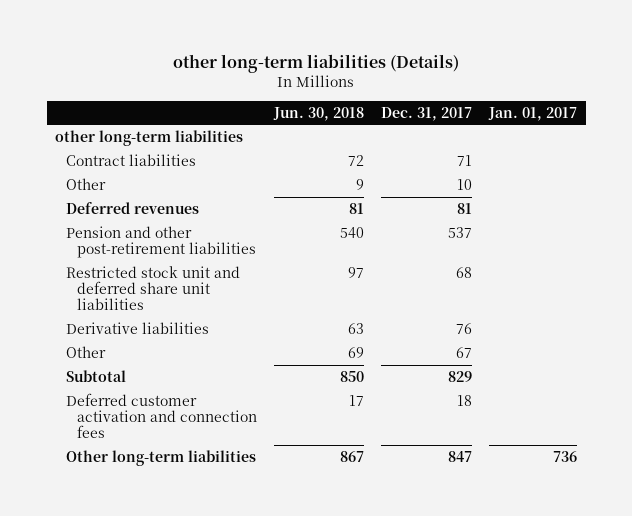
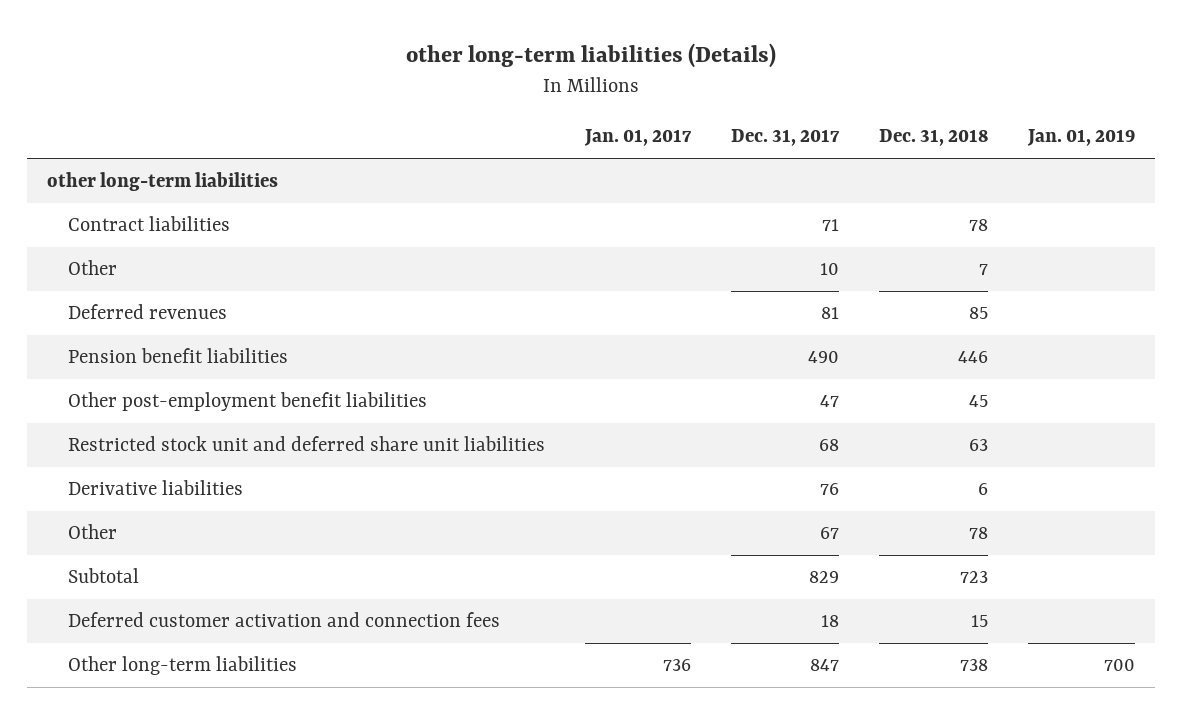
- | Jun. 30, 2018 | Dec. 31, 2017 | Jan. 01, 2017
+ | Jan. 01, 2017 | Dec. 31, 2017 | Dec. 31, 2018 | Jan. 01, 2019
- Pension and other post-retirement liabilities | 540 | 537 |
+ Pension benefit liabilities | | 490 | 446 |
+ Other post-employment benefit liabilities | | 47 | 45 |

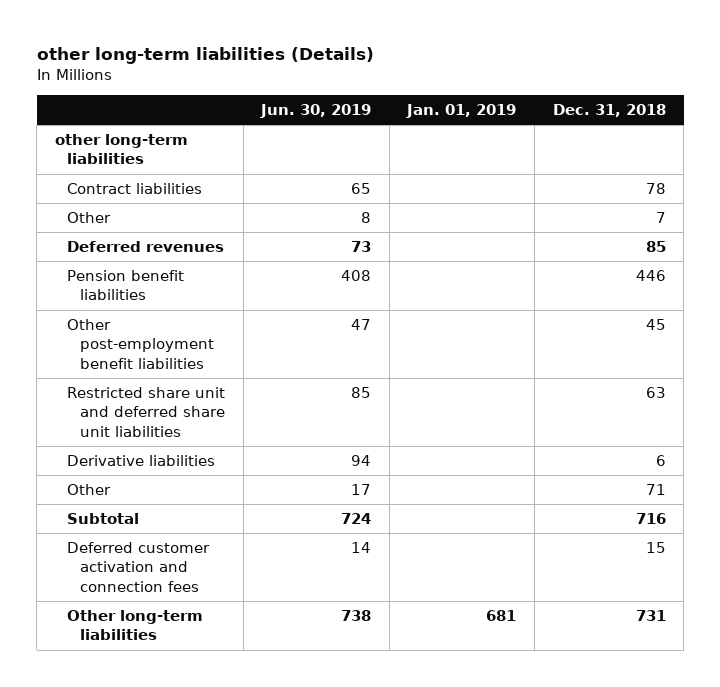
- | Jan. 01, 2017 | Dec. 31, 2017 | Dec. 31, 2018 | Jan. 01, 2019
+ | Jun. 30, 2019 | Jan. 01, 2019 | Dec. 31, 2018
- Restricted stock unit and deferred share unit liabilities | | 68 | 63 |
+ Restricted share unit and deferred share unit liabilities | 85 | | 63
- Other | | 67 | 78 |
- Subtotal | | 829 | 723 |
+ Other | 17 | | 71
+ Subtotal | 724 | | 716
- Other long-term liabilities | 736 | 847 | 738 | 700
+ Other long-term liabilities | 738 | 681 | 731

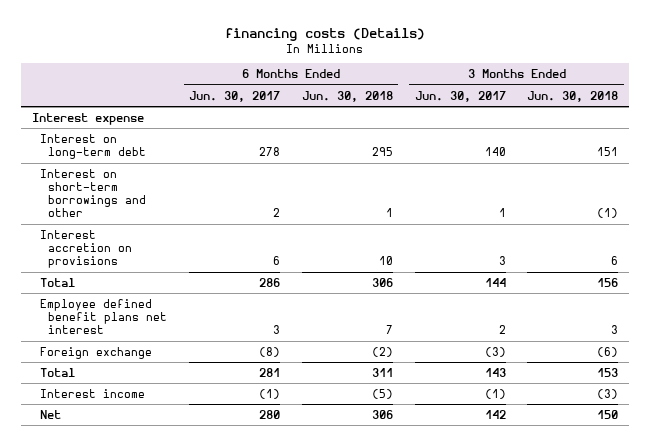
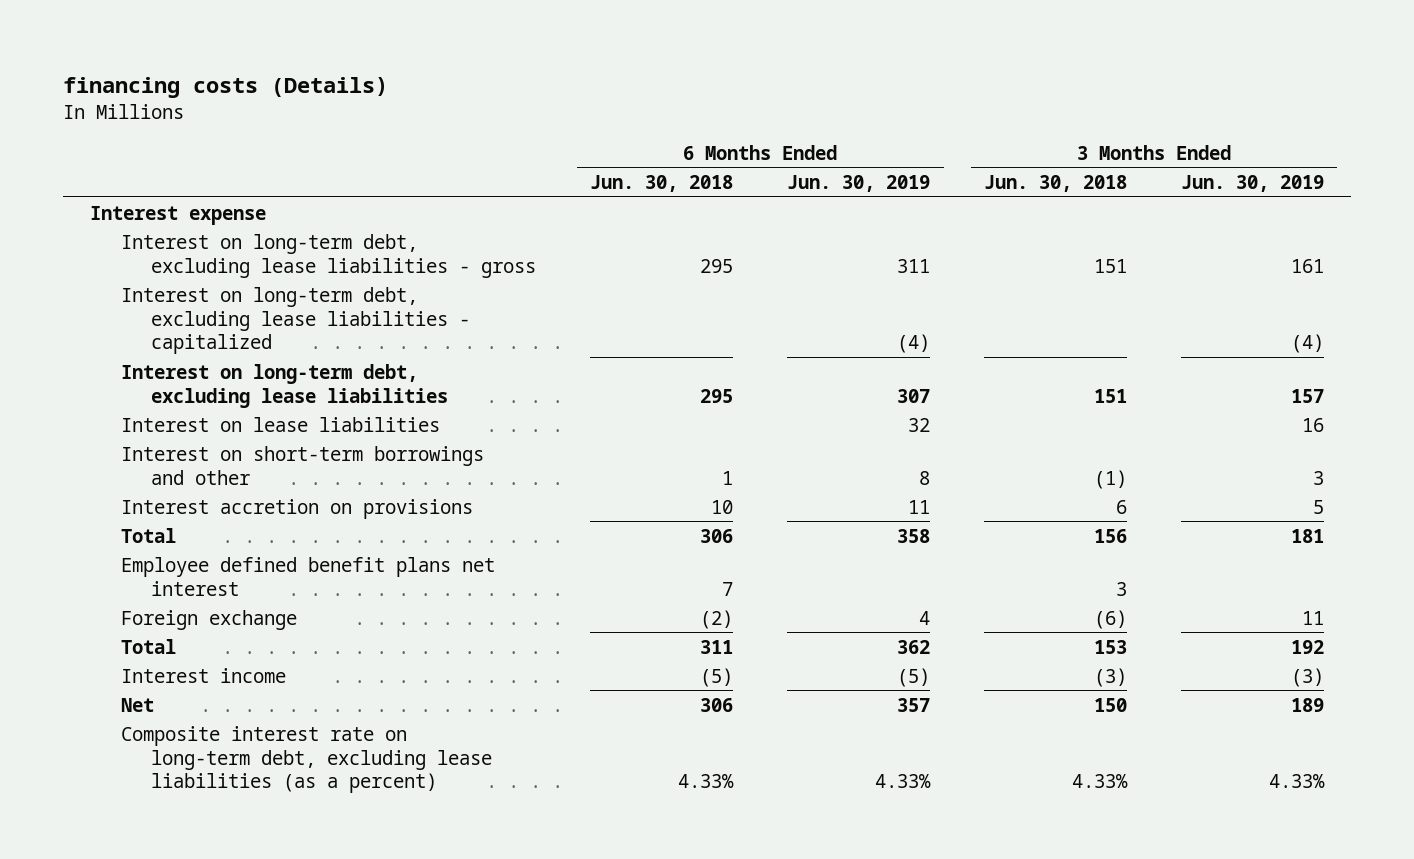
- | 6 Months Ended Jun. 30, 2017 | 6 Months Ended Jun. 30, 2018 | 3 Months Ended Jun. 30, 2017 | 3 Months Ended Jun. 30, 2018
+ | 6 Months Ended Jun. 30, 2018 | 6 Months Ended Jun. 30, 2019 | 3 Months Ended Jun. 30, 2018 | 3 Months Ended Jun. 30, 2019
- Interest on long-term debt | 278 | 295 | 140 | 151
+ Interest on long-term debt, excluding lease liabilities - gross | 295 | 311 | 151 | 161
+ Interest on long-term debt, excluding lease liabilities - capitalized | | (4) | | (4)
+ Interest on long-term debt, excluding lease liabilities | 295 | 307 | 151 | 157
+ Interest on lease liabilities | | 32 | | 16
+ Composite interest rate on long-term debt, excluding lease liabilities (as a percent) | 4.33% | 4.33% | 4.33% | 4.33%

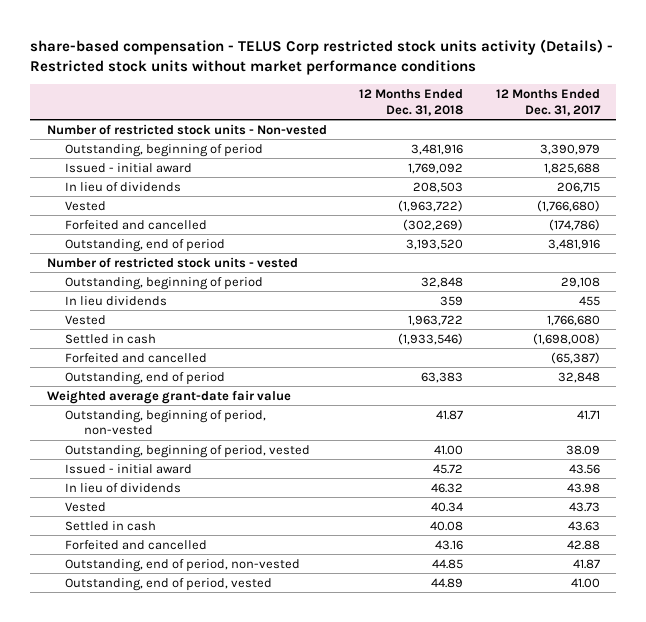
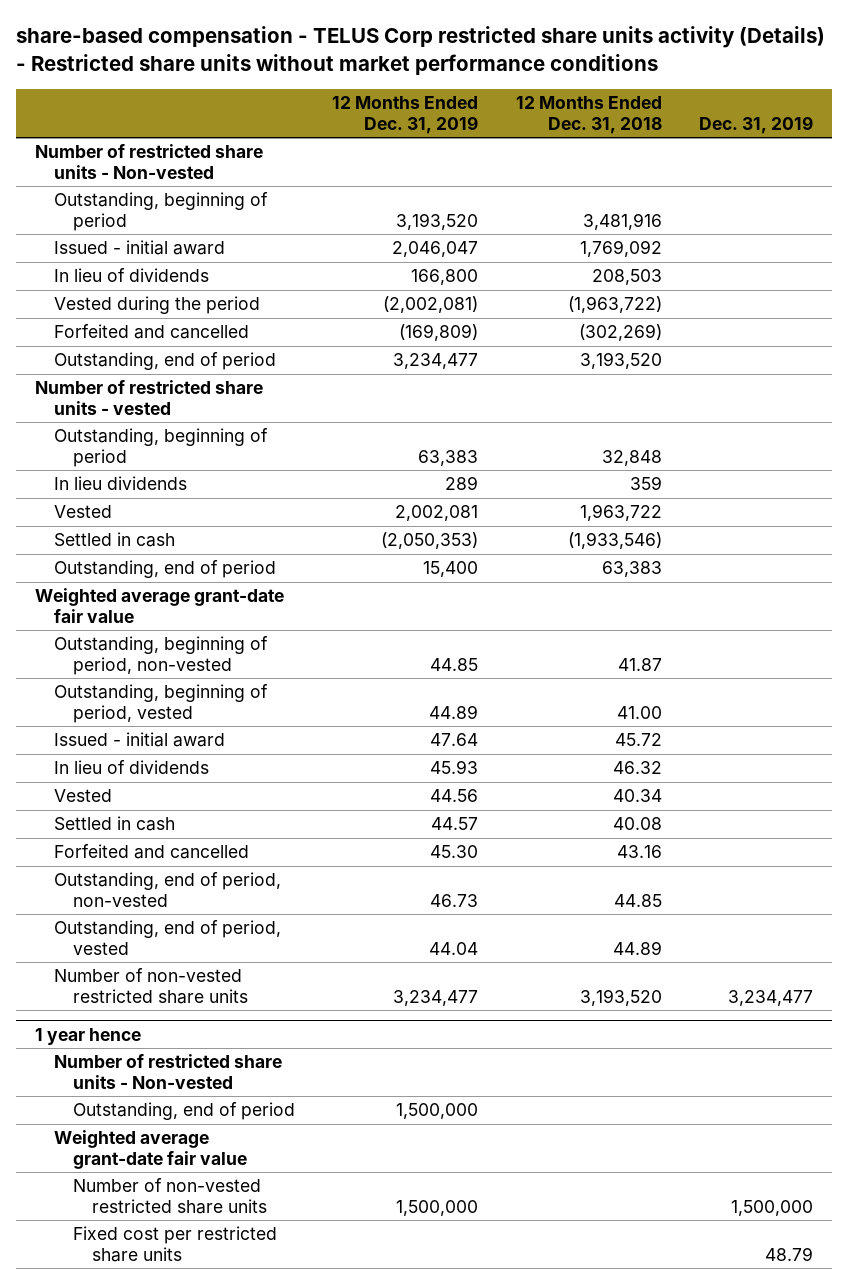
- share-based compensation - TELUS Corp restricted stock units activity (Details) - Restricted stock units without market performance conditions
+ share-based compensation - TELUS Corp restricted share units activity (Details) - Restricted share units without market performance conditions
- | 12 Months Ended Dec. 31, 2018 | 12 Months Ended Dec. 31, 2017
+ | 12 Months Ended Dec. 31, 2019 | 12 Months Ended Dec. 31, 2018 | Dec. 31, 2019
- Number of restricted stock units - Non-vested
+ Number of restricted share units - Non-vested
- Vested | (1,963,722) | (1,766,680)
+ Vested during the period | (2,002,081) | (1,963,722) |
- Number of restricted stock units - vested
+ Number of restricted share units - vested
- Forfeited and cancelled | | (65,387)
+ Number of non-vested restricted share units | 3,234,477 | 3,193,520 | 3,234,477
+ 1 year hence
+ Number of restricted share units - Non-vested
+ Outstanding, end of period | 1,500,000 | |
+ Weighted average grant-date fair value
+ Number of non-vested restricted share units | 1,500,000 | | 1,500,000
+ Fixed cost per restricted share units | | | 48.79

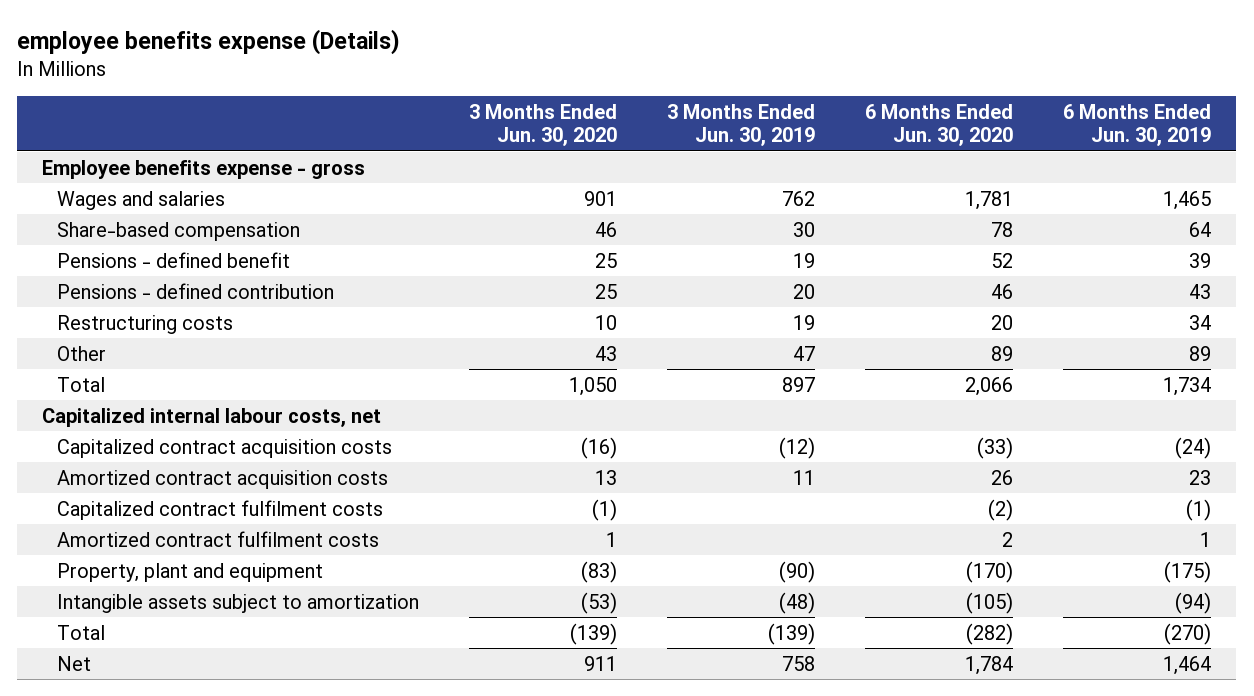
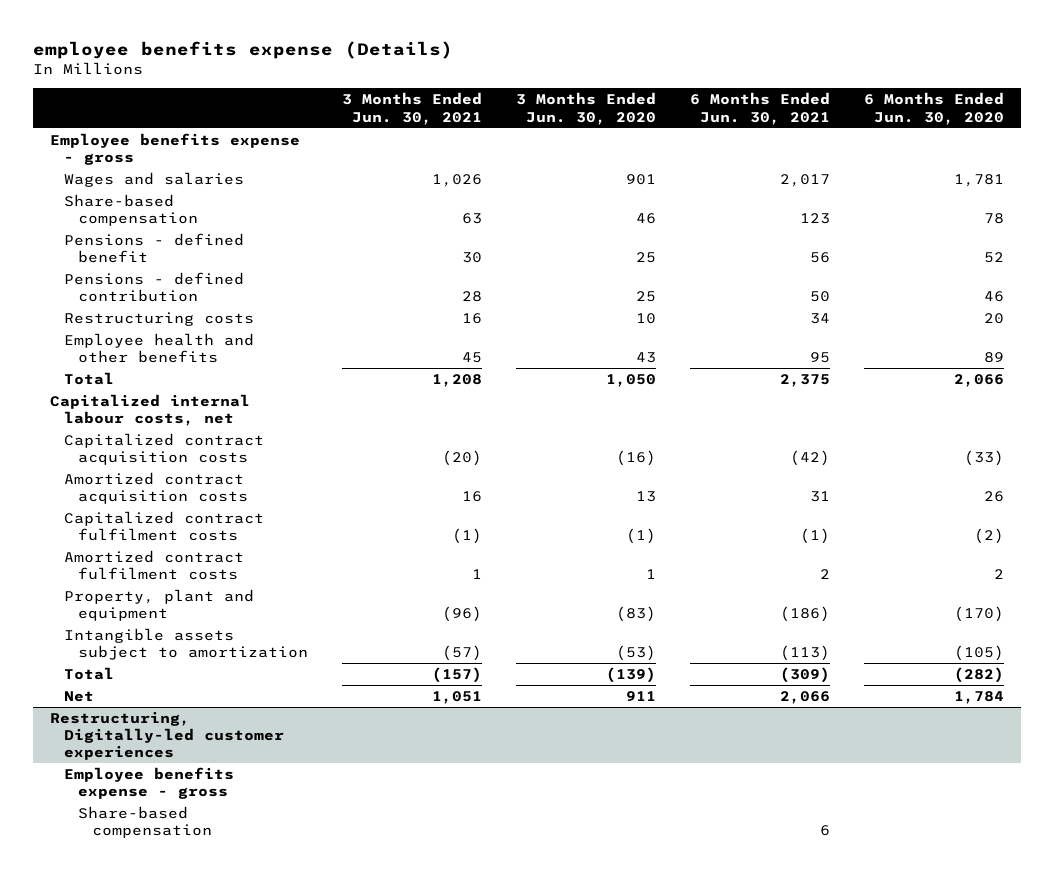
- | 3 Months Ended Jun. 30, 2020 | 3 Months Ended Jun. 30, 2019 | 6 Months Ended Jun. 30, 2020 | 6 Months Ended Jun. 30, 2019
+ | 3 Months Ended Jun. 30, 2021 | 3 Months Ended Jun. 30, 2020 | 6 Months Ended Jun. 30, 2021 | 6 Months Ended Jun. 30, 2020
- Other | 43 | 47 | 89 | 89
+ Employee health and other benefits | 45 | 43 | 95 | 89
+ Restructuring, Digitally-led customer experiences
+ Employee benefits expense - gross
+ Share-based compensation | | | 6 |

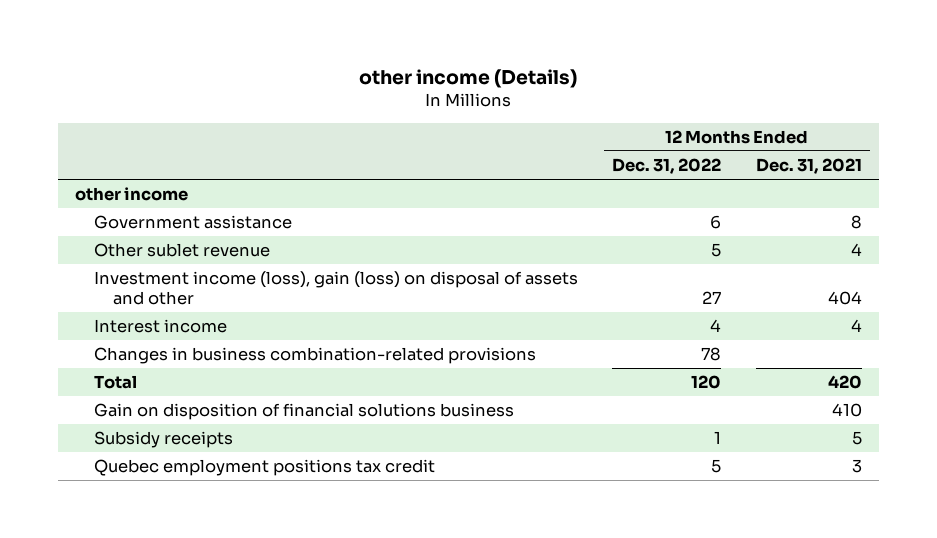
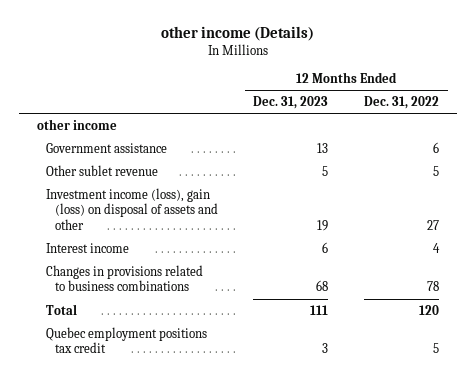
- | 12 Months Ended Dec. 31, 2022 | 12 Months Ended Dec. 31, 2021
+ | 12 Months Ended Dec. 31, 2023 | 12 Months Ended Dec. 31, 2022
- Changes in business combination-related provisions | 78 |
+ Changes in provisions related to business combinations | 68 | 78
- Gain on disposition of financial solutions business | | 410
- Subsidy receipts | 1 | 5

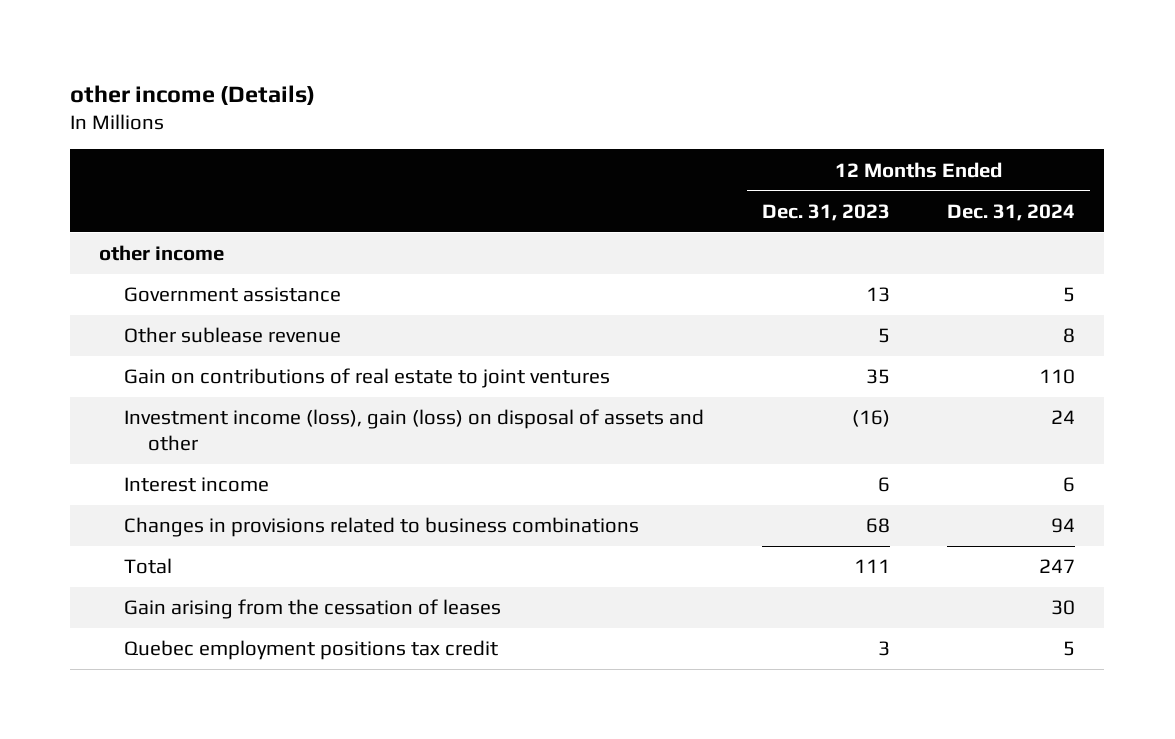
- | 12 Months Ended Dec. 31, 2023 | 12 Months Ended Dec. 31, 2022
+ | 12 Months Ended Dec. 31, 2023 | 12 Months Ended Dec. 31, 2024
- Other sublet revenue | 5 | 5
- Investment income (loss), gain (loss) on disposal of assets and other | 19 | 27
+ Other sublease revenue | 5 | 8
+ Gain on contributions of real estate to joint ventures | 35 | 110
+ Investment income (loss), gain (loss) on disposal of assets and other | (16) | 24
+ Gain arising from the cessation of leases | | 30

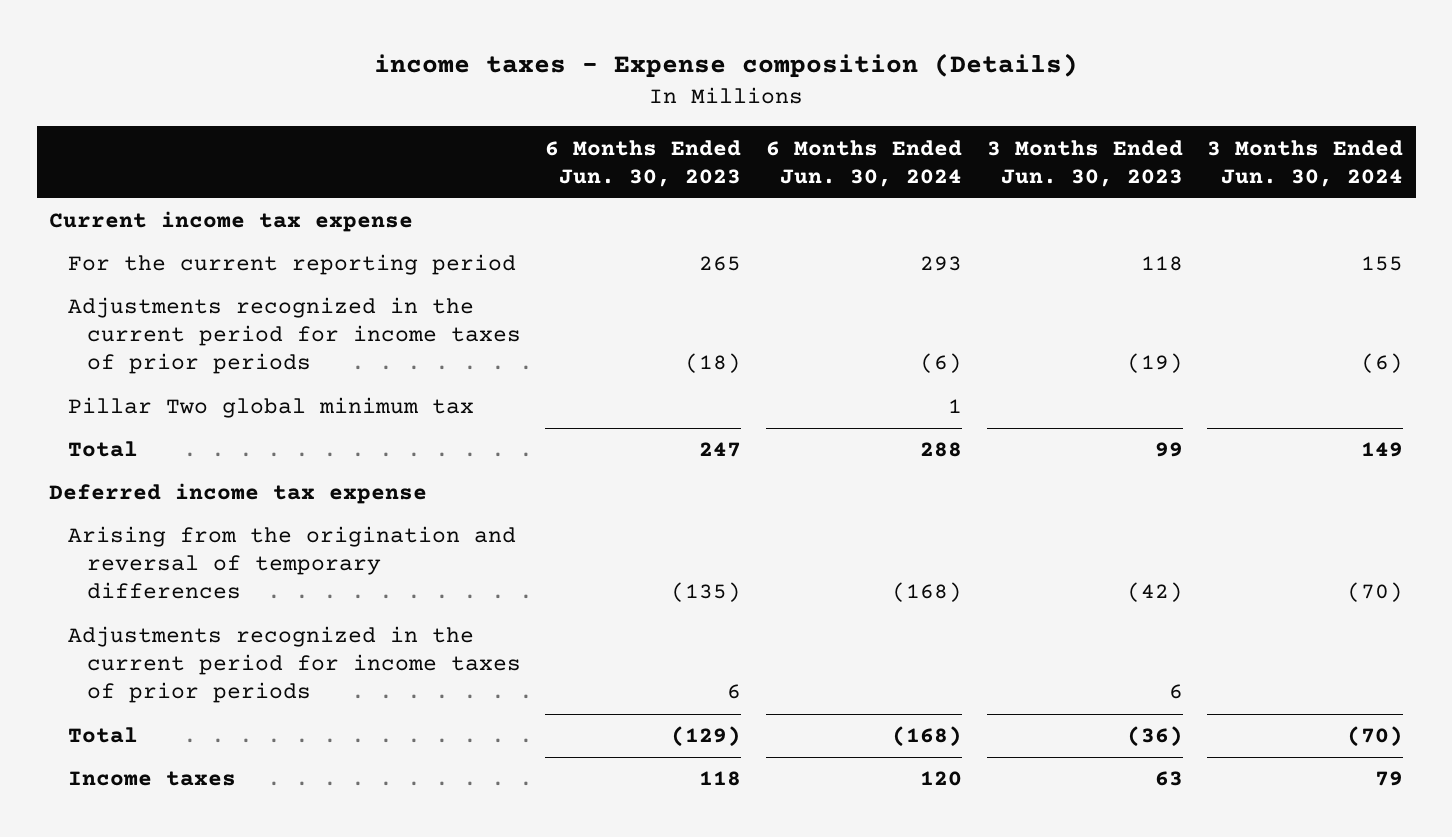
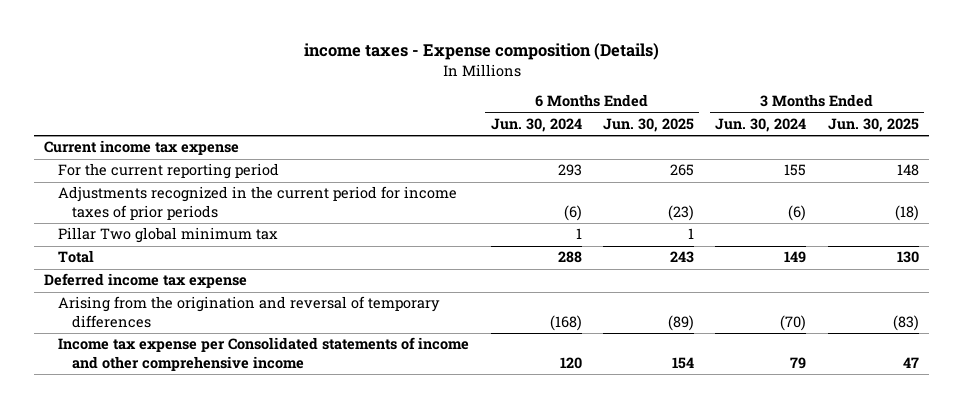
- | 6 Months Ended Jun. 30, 2023 | 6 Months Ended Jun. 30, 2024 | 3 Months Ended Jun. 30, 2023 | 3 Months Ended Jun. 30, 2024
+ | 6 Months Ended Jun. 30, 2024 | 6 Months Ended Jun. 30, 2025 | 3 Months Ended Jun. 30, 2024 | 3 Months Ended Jun. 30, 2025
- Adjustments recognized in the current period for income taxes of prior periods | 6 | | 6 |
- Total | (129) | (168) | (36) | (70)
- Income taxes | 118 | 120 | 63 | 79
+ Income tax expense per Consolidated statements of income and other comprehensive income | 120 | 154 | 79 | 47

